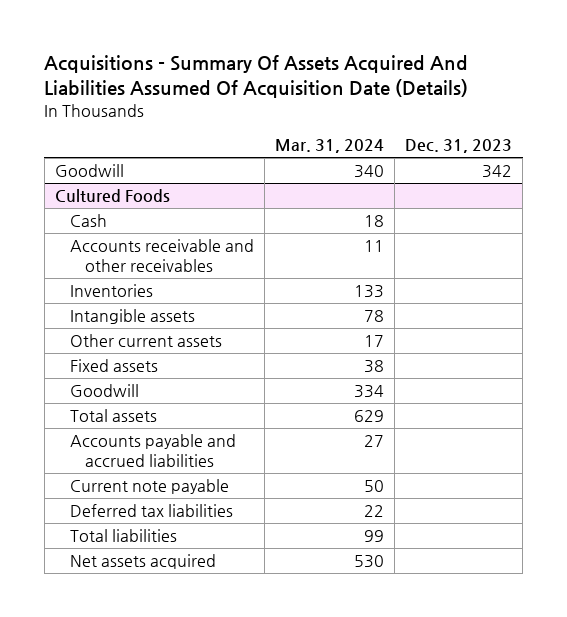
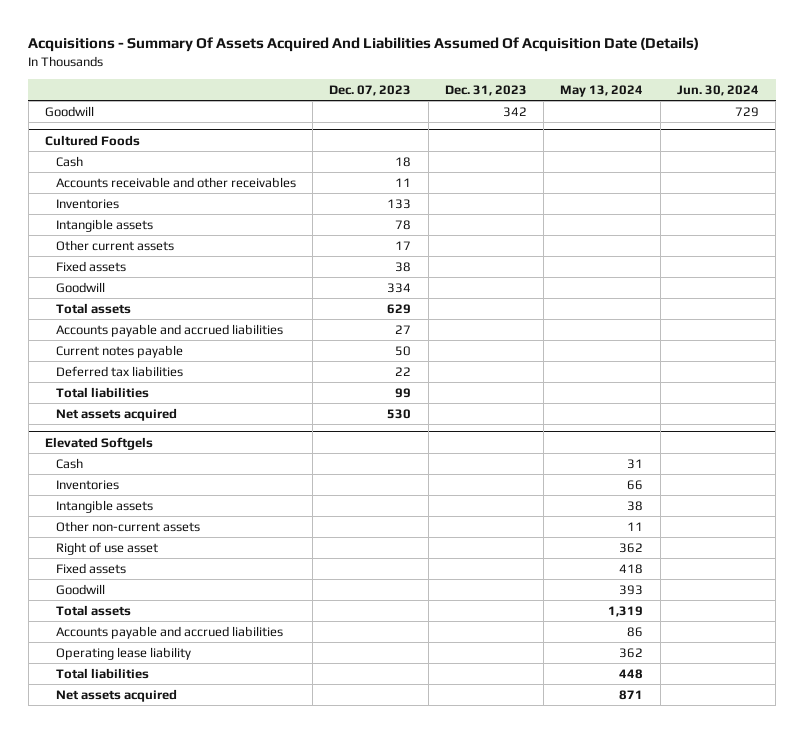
- | Mar. 31, 2024 | Dec. 31, 2023
+ | Dec. 07, 2023 | Dec. 31, 2023 | May 13, 2024 | Jun. 30, 2024
@ Cultured Foods
- Current note payable | 50 |
+ Current notes payable | 50 | | |
+ Elevated Softgels
+ Cash | | | 31 |
+ Inventories | | | 66 |
+ Intangible assets | | | 38 |
+ Other non-current assets | | | 11 |
+ Right of use asset | | | 362 |
+ Fixed assets | | | 418 |
+ Goodwill | | | 393 |
+ Total assets | | | 1,319 |
+ Accounts payable and accrued liabilities | | | 86 |
+ Operating lease liability | | | 362 |
+ Total liabilities | | | 448 |
+ Net assets acquired | | | 871 |

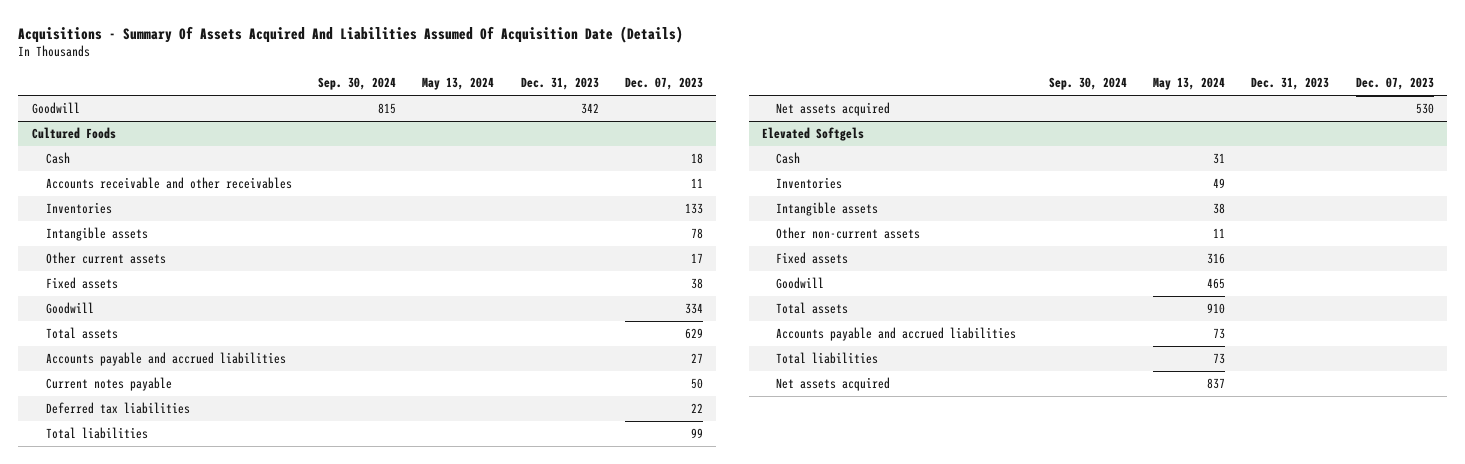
- | Dec. 07, 2023 | Dec. 31, 2023 | May 13, 2024 | Jun. 30, 2024
+ | Sep. 30, 2024 | May 13, 2024 | Dec. 31, 2023 | Dec. 07, 2023
@ Elevated Softgels
- Inventories | | | 66 |
+ Inventories | | 49 | |
- Right of use asset | | | 362 |
- Fixed assets | | | 418 |
- Goodwill | | | 393 |
- Total assets | | | 1,319 |
- Accounts payable and accrued liabilities | | | 86 |
- Operating lease liability | | | 362 |
- Total liabilities | | | 448 |
- Net assets acquired | | | 871 |
+ Fixed assets | | 316 | |
+ Goodwill | | 465 | |
+ Total assets | | 910 | |
+ Accounts payable and accrued liabilities | | 73 | |
+ Total liabilities | | 73 | |
+ Net assets acquired | | 837 | |

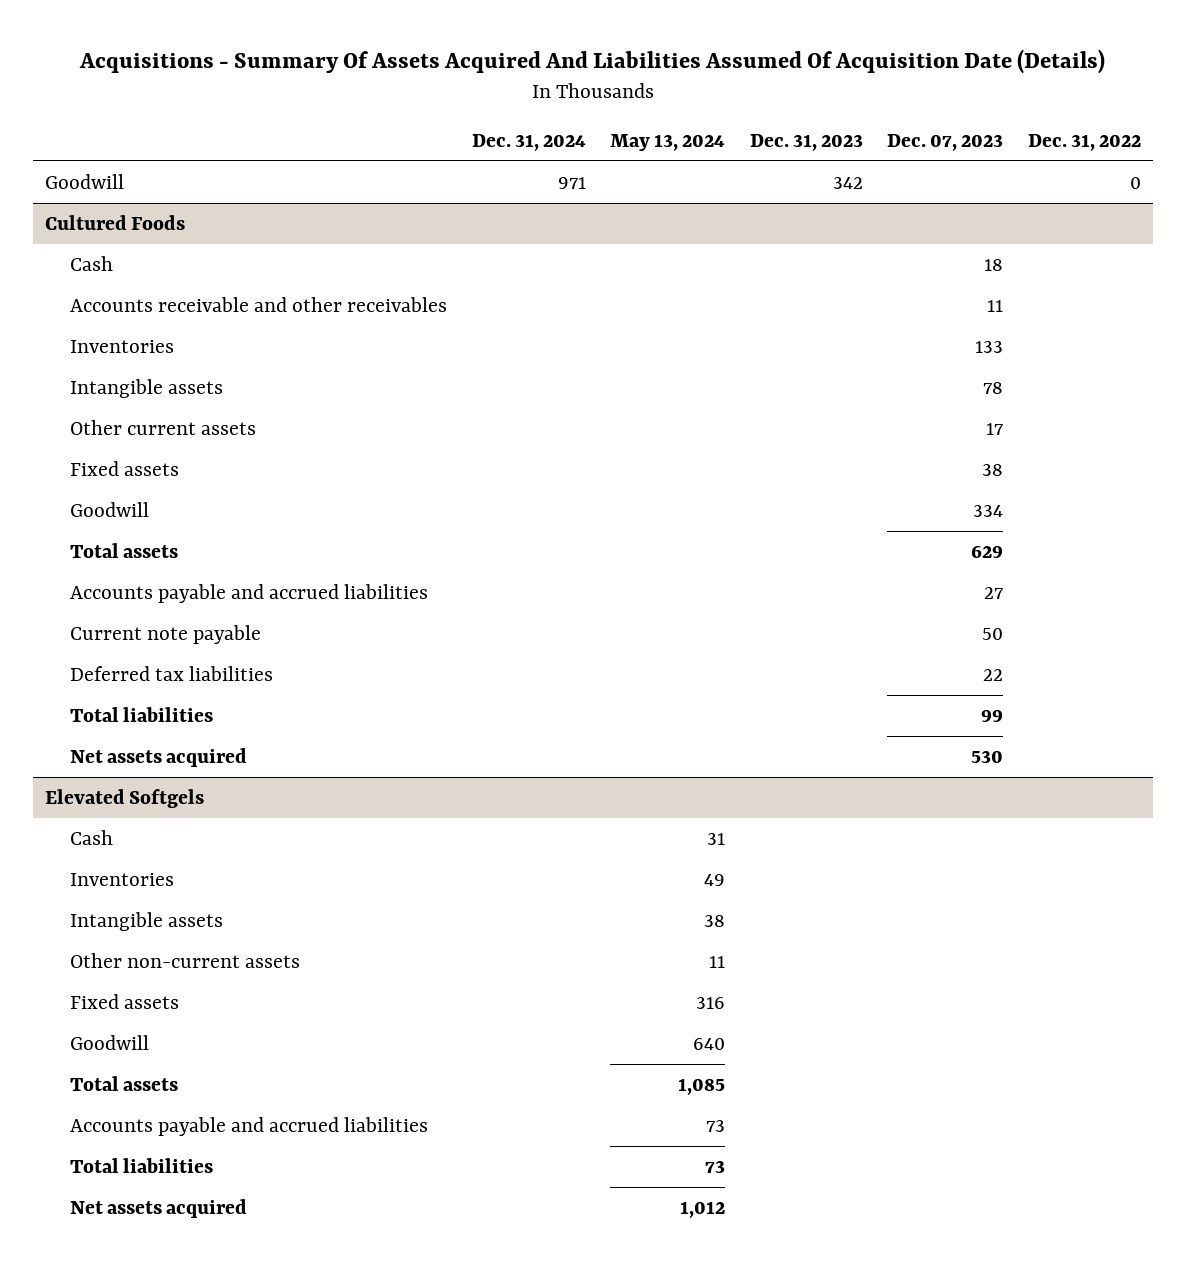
- | Sep. 30, 2024 | May 13, 2024 | Dec. 31, 2023 | Dec. 07, 2023
+ | Dec. 31, 2024 | May 13, 2024 | Dec. 31, 2023 | Dec. 07, 2023 | Dec. 31, 2022
@ Cultured Foods
- Current notes payable | | | | 50
+ Current note payable | | | | 50 |
@ Elevated Softgels
- Goodwill | | 465 | |
- Total assets | | 910 | |
+ Goodwill | | 640 | | |
+ Total assets | | 1,085 | | |
- Net assets acquired | | 837 | |
+ Net assets acquired | | 1,012 | | |

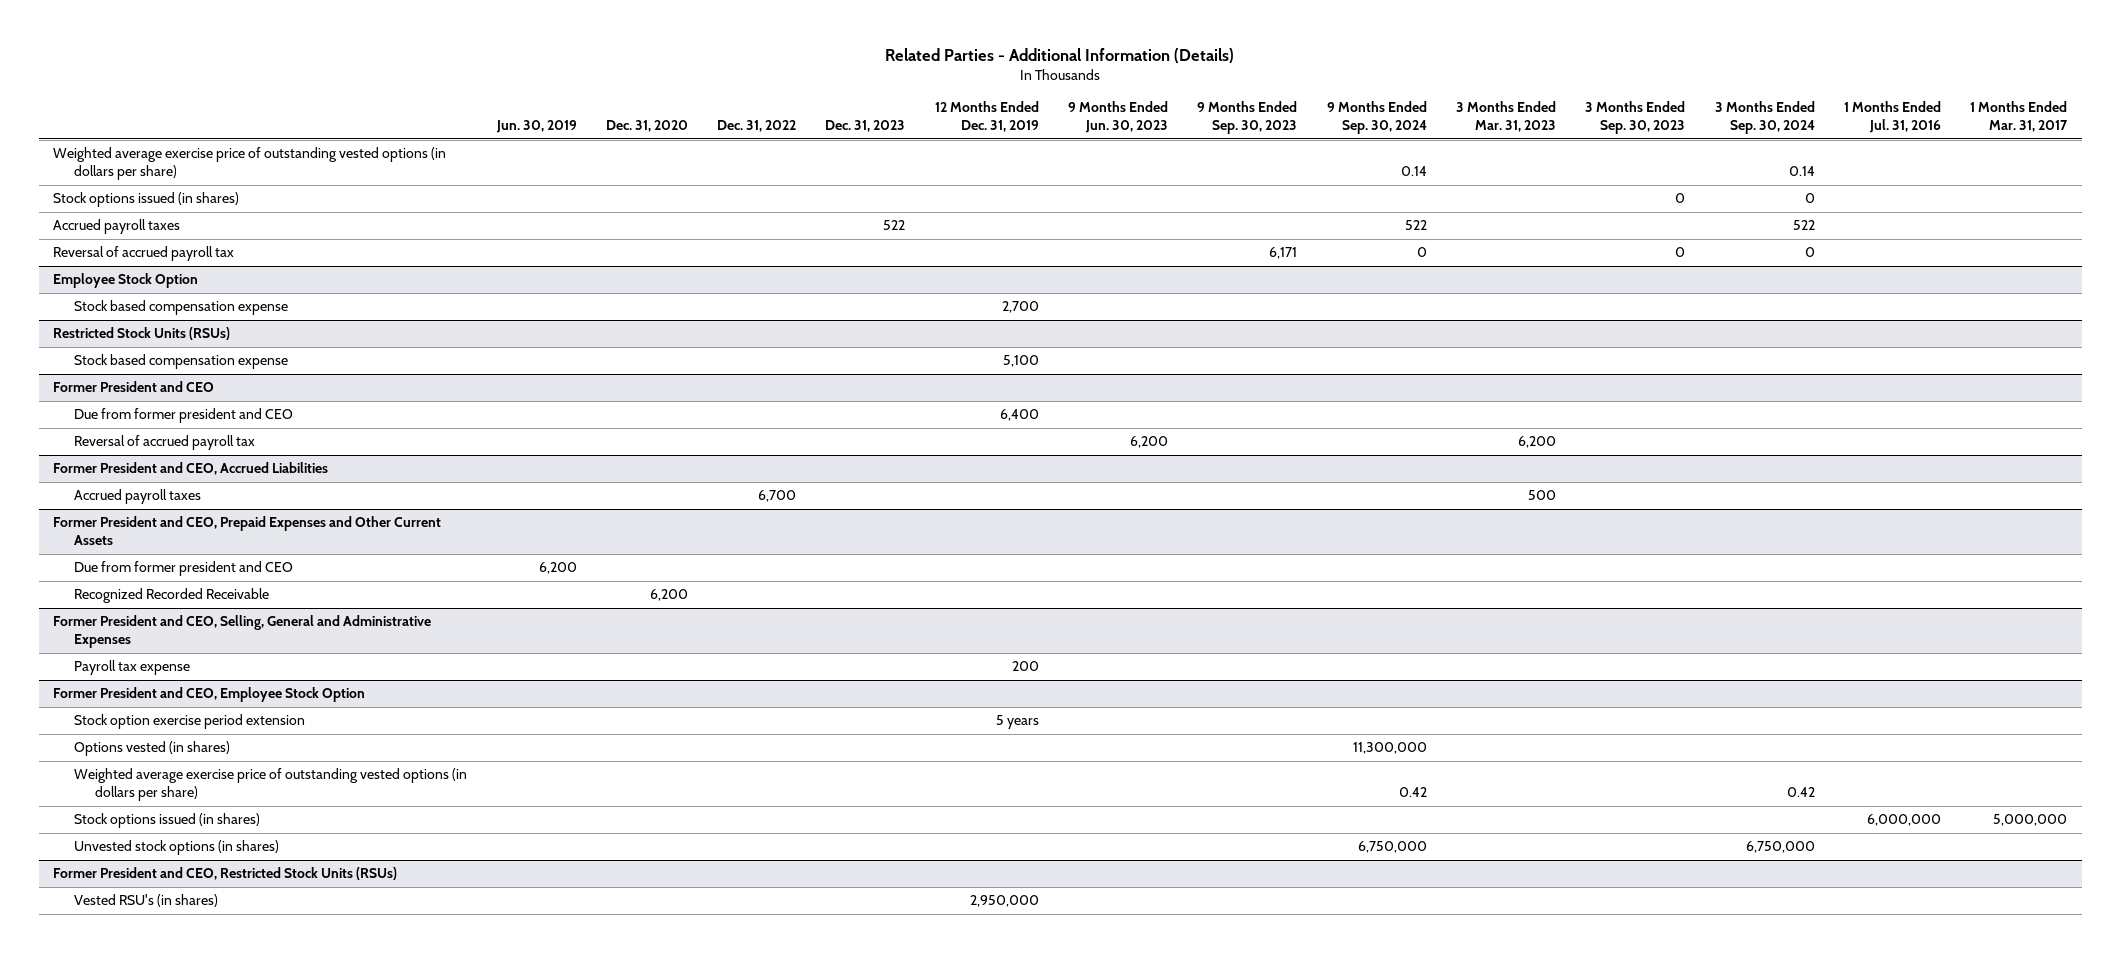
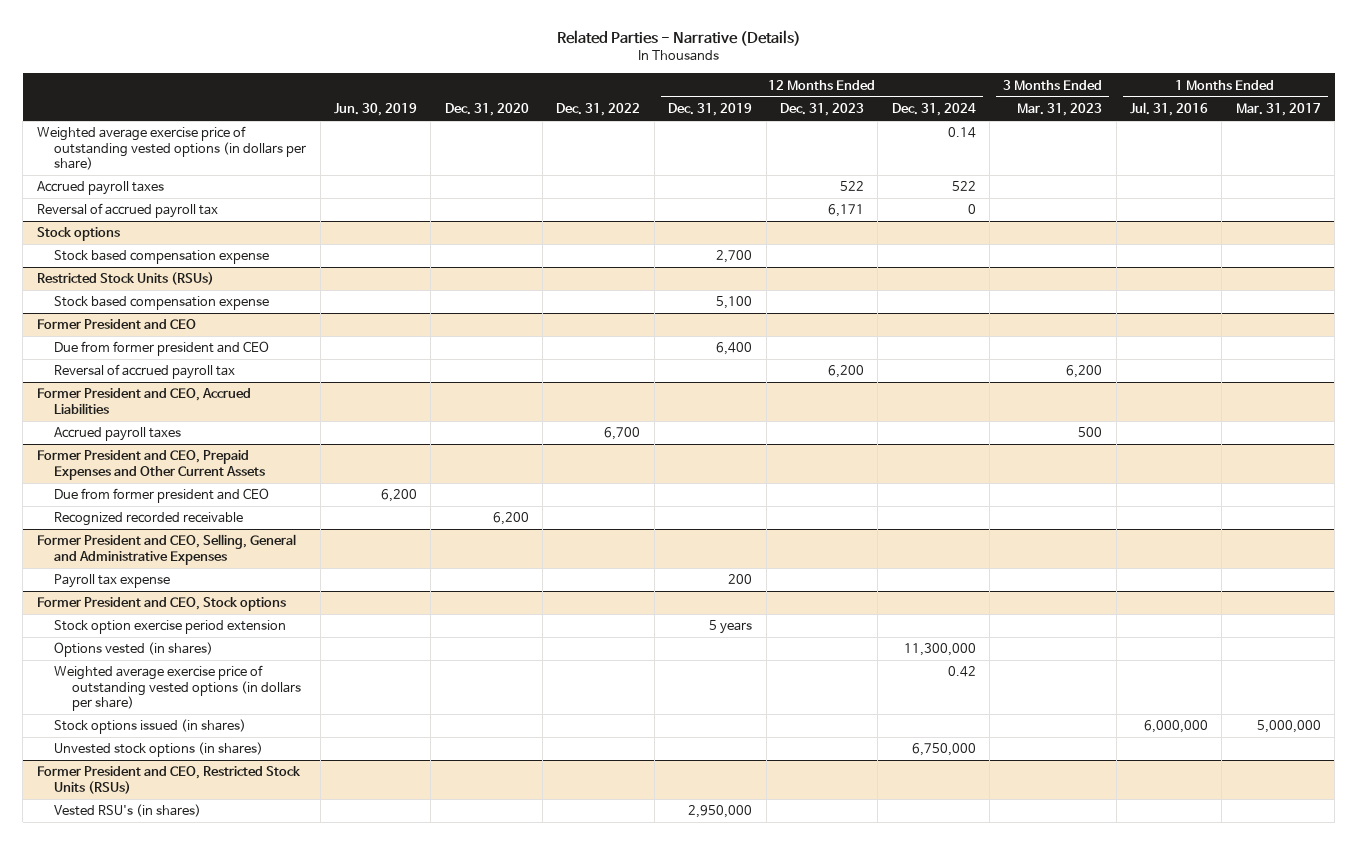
- Related Parties - Additional Information (Details)
+ Related Parties - Narrative (Details)
- | Jun. 30, 2019 | Dec. 31, 2020 | Dec. 31, 2022 | Dec. 31, 2023 | 12 Months Ended Dec. 31, 2019 | 9 Months Ended Jun. 30, 2023 | 9 Months Ended Sep. 30, 2023 | 9 Months Ended Sep. 30, 2024 | 3 Months Ended Mar. 31, 2023 | 3 Months Ended Sep. 30, 2023 | 3 Months Ended Sep. 30, 2024 | 1 Months Ended Jul. 31, 2016 | 1 Months Ended Mar. 31, 2017
+ | Jun. 30, 2019 | Dec. 31, 2020 | Dec. 31, 2022 | 12 Months Ended Dec. 31, 2019 | 12 Months Ended Dec. 31, 2023 | 12 Months Ended Dec. 31, 2024 | 3 Months Ended Mar. 31, 2023 | 1 Months Ended Jul. 31, 2016 | 1 Months Ended Mar. 31, 2017
- Stock options issued (in shares) | | | | | | | | | | 0 | 0 | |
- Employee Stock Option
+ Stock options
@ Former President and CEO, Prepaid Expenses and Other Current Assets
- Recognized Recorded Receivable | | 6,200 | | | | | | | | | | |
+ Recognized recorded receivable | | 6,200 | | | | | | |
- Former President and CEO, Employee Stock Option
+ Former President and CEO, Stock options

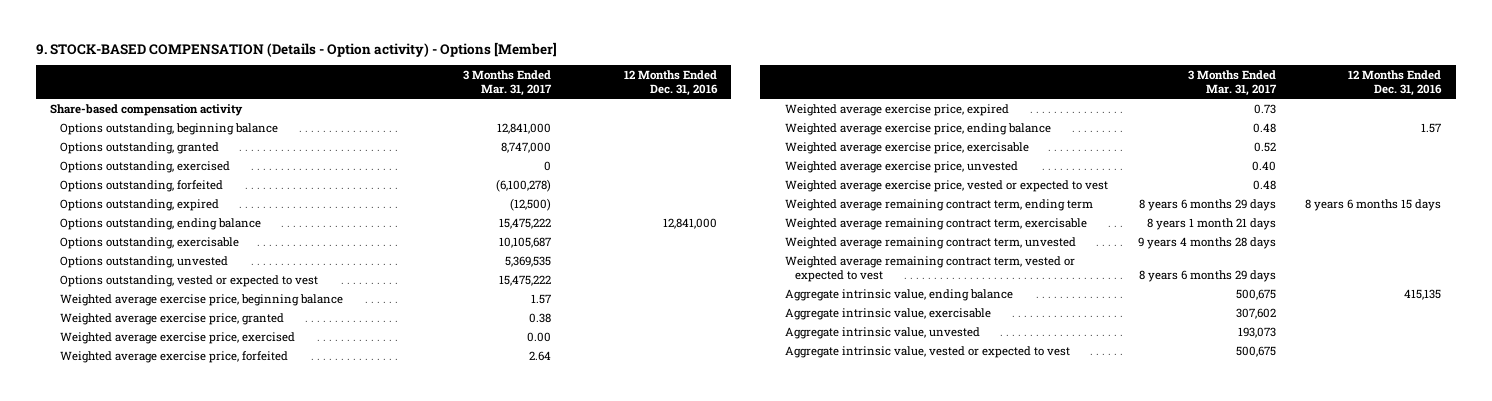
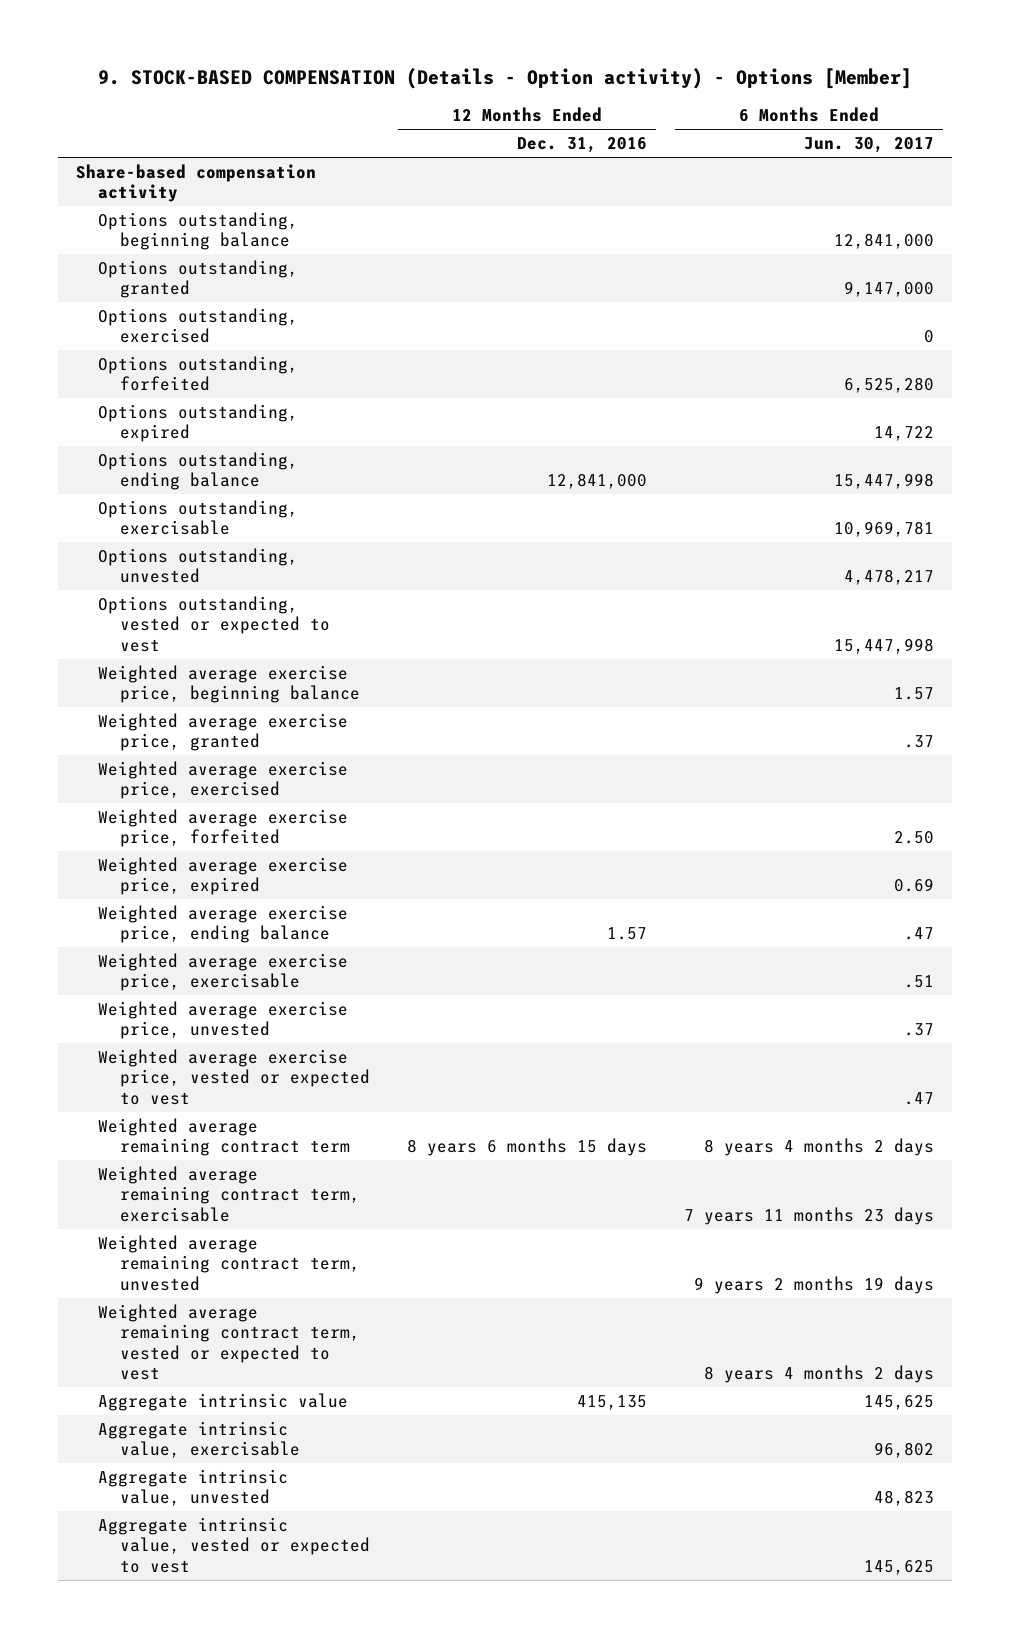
- | 3 Months Ended Mar. 31, 2017 | 12 Months Ended Dec. 31, 2016
+ | 12 Months Ended Dec. 31, 2016 | 6 Months Ended Jun. 30, 2017
- Weighted average remaining contract term, ending term | 8 years 6 months 29 days | 8 years 6 months 15 days
+ Weighted average remaining contract term | 8 years 6 months 15 days | 8 years 4 months 2 days
- Aggregate intrinsic value, ending balance | 500,675 | 415,135
+ Aggregate intrinsic value | 415,135 | 145,625

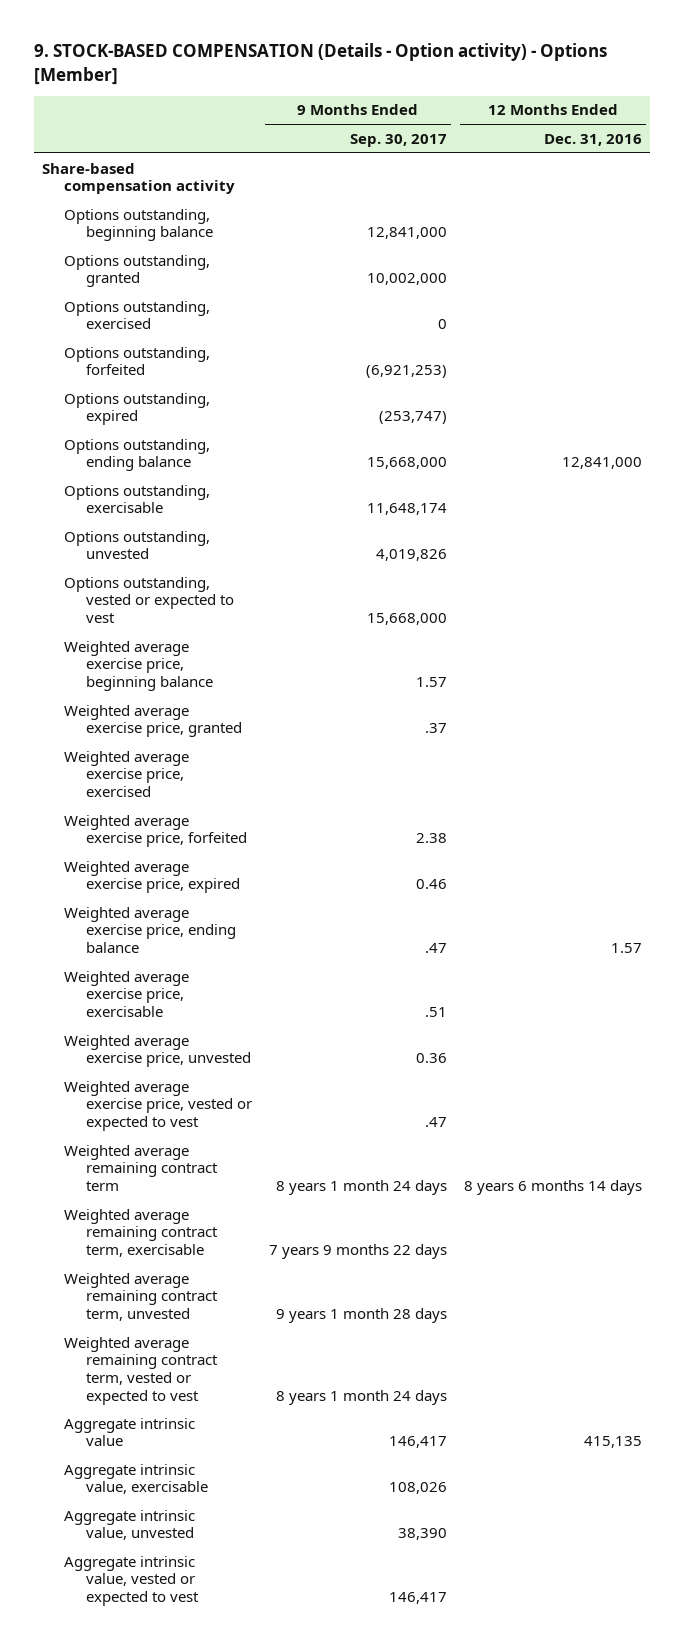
- | 12 Months Ended Dec. 31, 2016 | 6 Months Ended Jun. 30, 2017
+ | 9 Months Ended Sep. 30, 2017 | 12 Months Ended Dec. 31, 2016
- Weighted average remaining contract term | 8 years 6 months 15 days | 8 years 4 months 2 days
+ Weighted average remaining contract term | 8 years 1 month 24 days | 8 years 6 months 14 days

